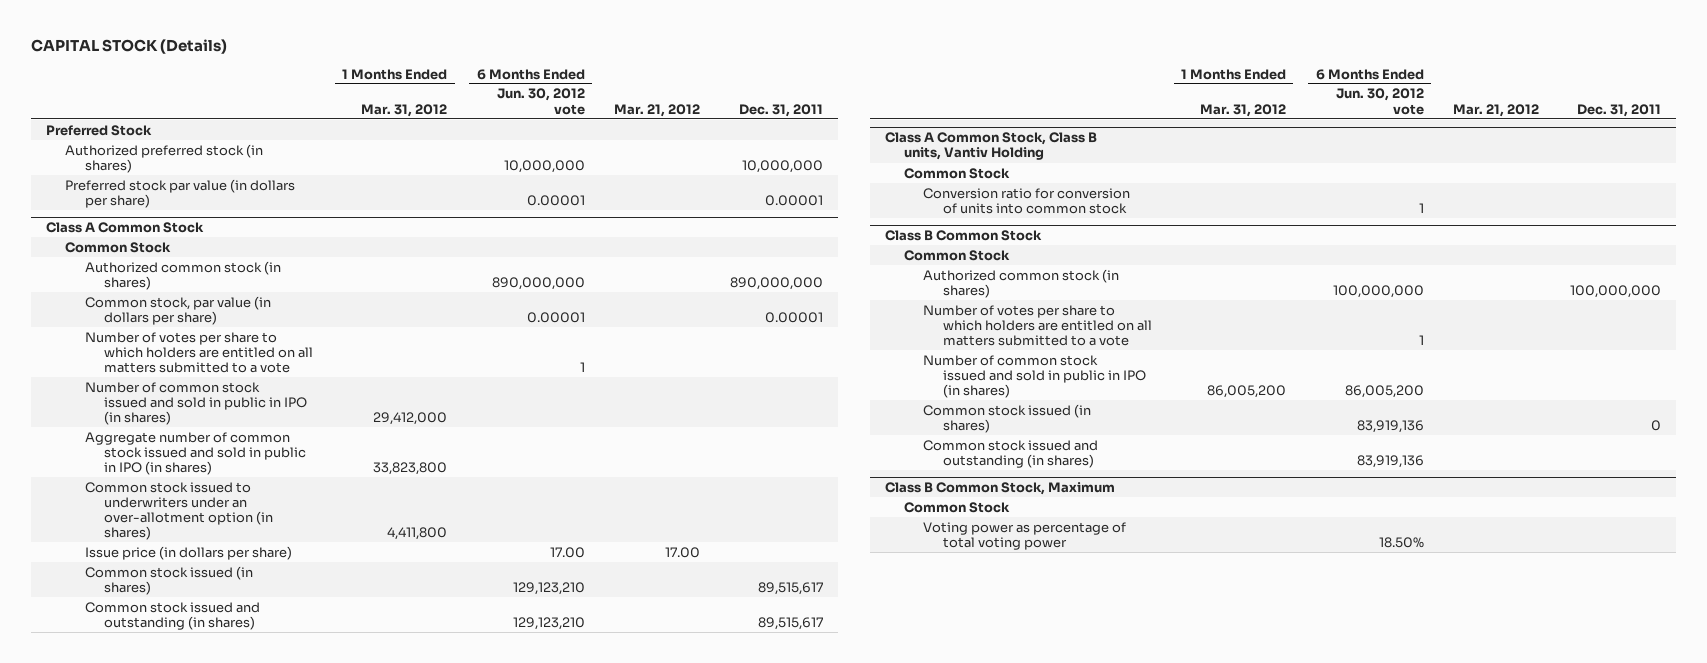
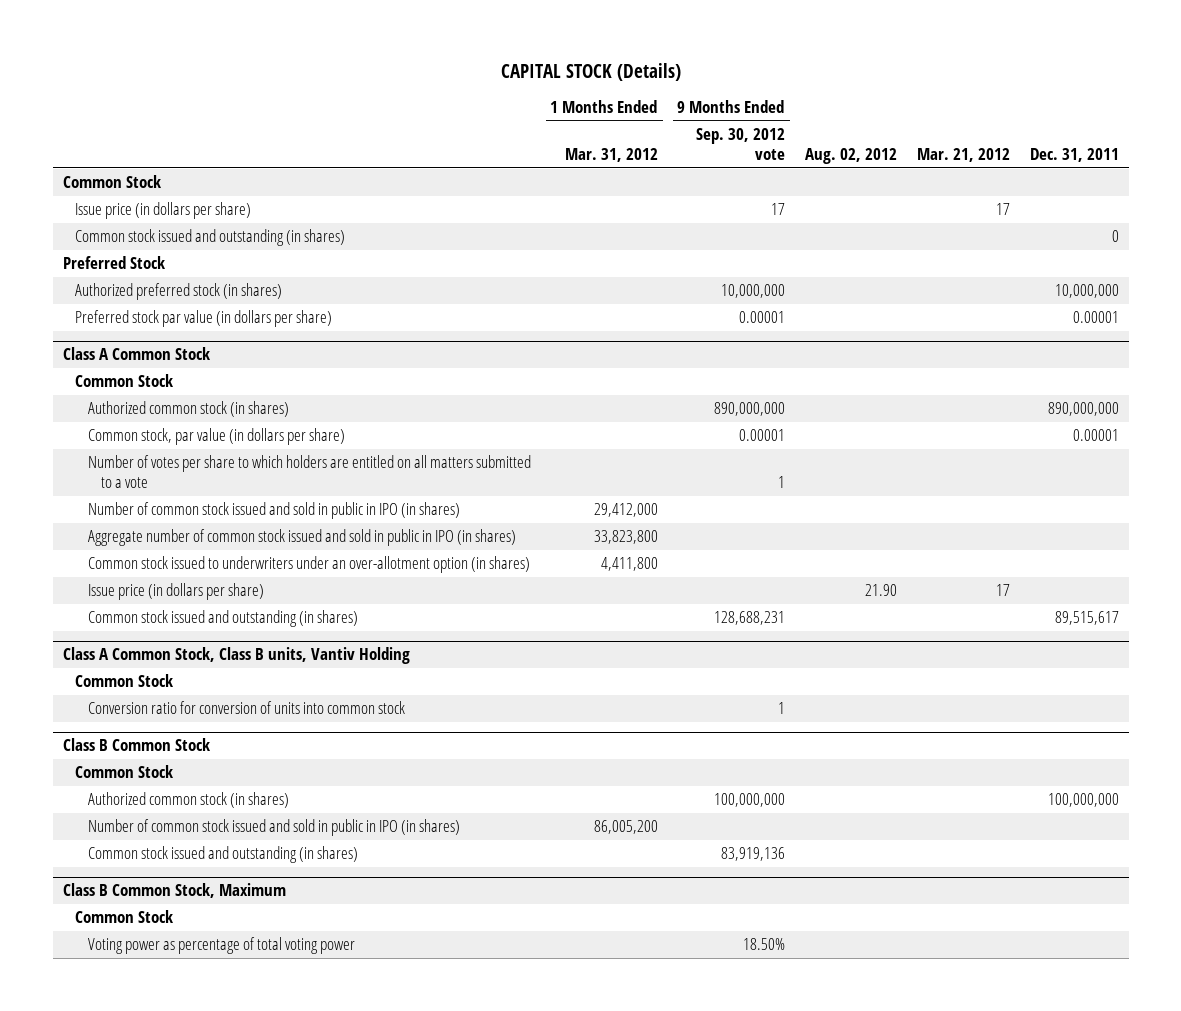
- | 1 Months Ended Mar. 31, 2012 | 6 Months Ended Jun. 30, 2012 vote | Mar. 21, 2012 | Dec. 31, 2011
+ | 1 Months Ended Mar. 31, 2012 | 9 Months Ended Sep. 30, 2012 vote | Aug. 02, 2012 | Mar. 21, 2012 | Dec. 31, 2011
+ Common Stock
+ Issue price (in dollars per share) | | 17 | | 17 |
+ Common stock issued and outstanding (in shares) | | | | | 0
@ Class A Common Stock
- Issue price (in dollars per share) | | 17.00 | 17.00 |
- Common stock issued (in shares) | | 129,123,210 | | 89,515,617
+ Issue price (in dollars per share) | | | 21.90 | 17 |
@ Class B Common Stock
- Number of votes per share to which holders are entitled on all matters submitted to a vote | | 1 | |
- Common stock issued (in shares) | | 83,919,136 | | 0

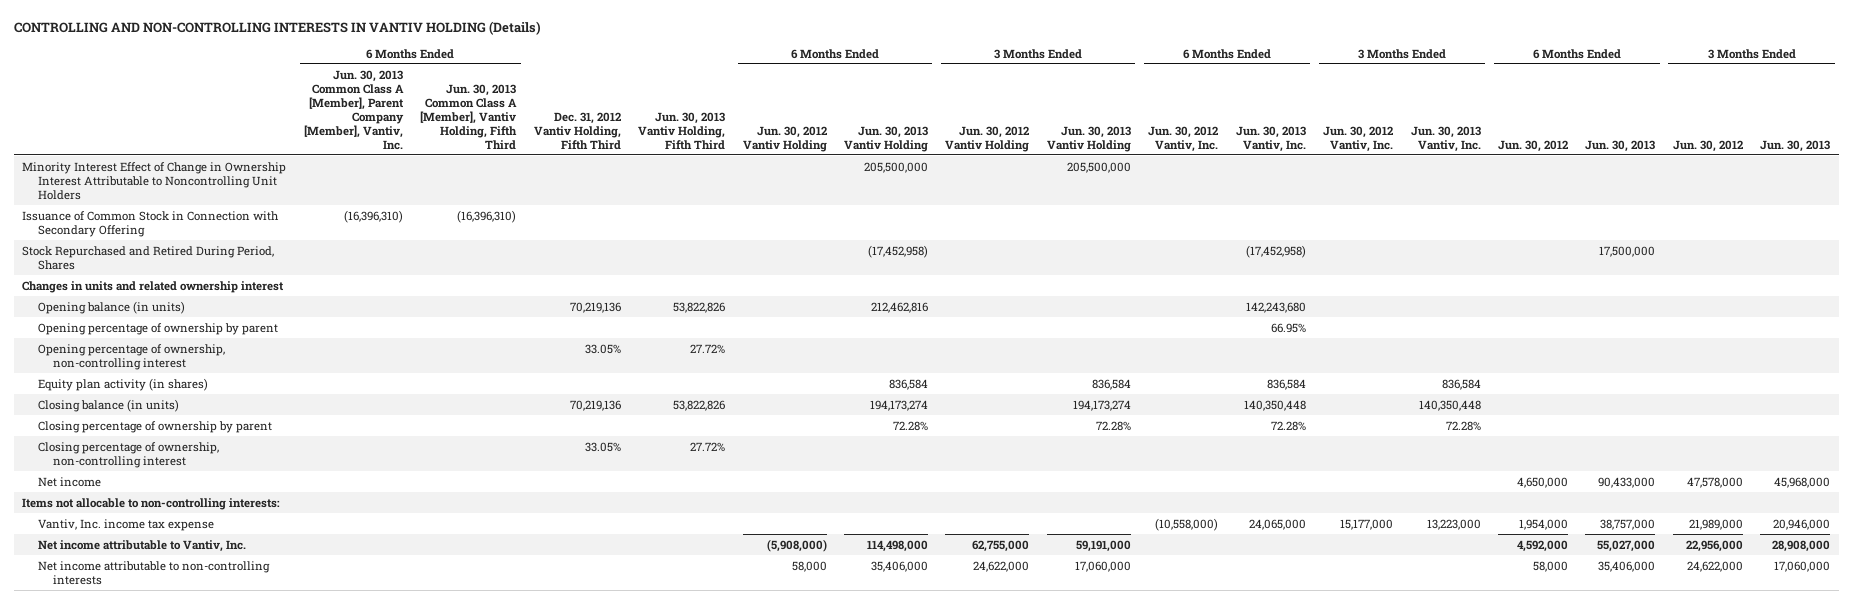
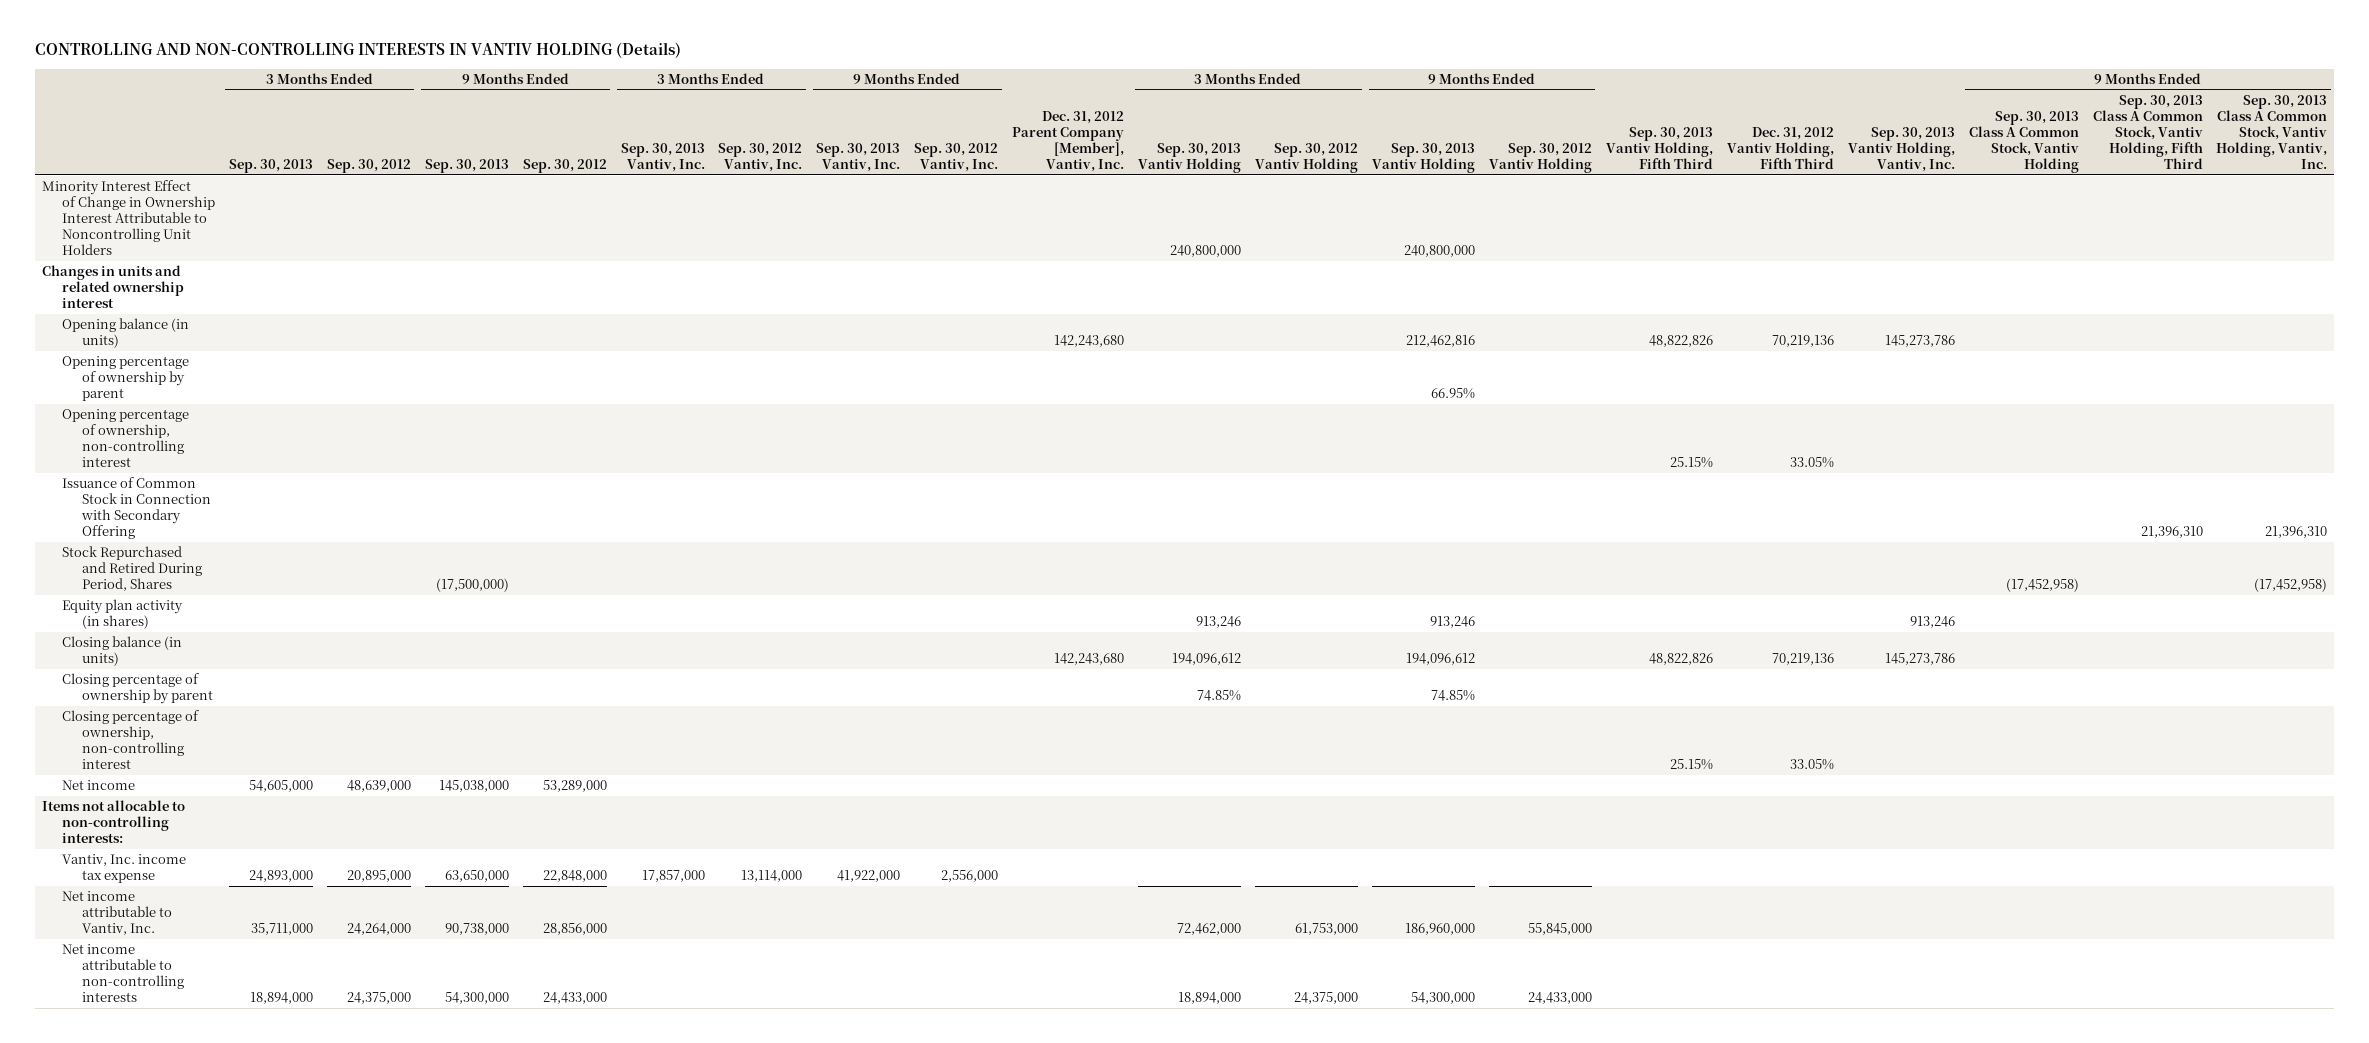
- | 6 Months Ended Jun. 30, 2013 Common Class A [Member], Parent Company [Member], Vantiv, Inc. | 6 Months Ended Jun. 30, 2013 Common Class A [Member], Vantiv Holding, Fifth Third | Dec. 31, 2012 Vantiv Holding, Fifth Third | Jun. 30, 2013 Vantiv Holding, Fifth Third | 6 Months Ended Jun. 30, 2012 Vantiv Holding | 6 Months Ended Jun. 30, 2013 Vantiv Holding | 3 Months Ended Jun. 30, 2012 Vantiv Holding | 3 Months Ended Jun. 30, 2013 Vantiv Holding | 6 Months Ended Jun. 30, 2012 Vantiv, Inc. | 6 Months Ended Jun. 30, 2013 Vantiv, Inc. | 3 Months Ended Jun. 30, 2012 Vantiv, Inc. | 3 Months Ended Jun. 30, 2013 Vantiv, Inc. | 6 Months Ended Jun. 30, 2012 | 6 Months Ended Jun. 30, 2013 | 3 Months Ended Jun. 30, 2012 | 3 Months Ended Jun. 30, 2013
+ | 3 Months Ended Sep. 30, 2013 | 3 Months Ended Sep. 30, 2012 | 9 Months Ended Sep. 30, 2013 | 9 Months Ended Sep. 30, 2012 | 3 Months Ended Sep. 30, 2013 Vantiv, Inc. | 3 Months Ended Sep. 30, 2012 Vantiv, Inc. | 9 Months Ended Sep. 30, 2013 Vantiv, Inc. | 9 Months Ended Sep. 30, 2012 Vantiv, Inc. | Dec. 31, 2012 Parent Company [Member], Vantiv, Inc. | 3 Months Ended Sep. 30, 2013 Vantiv Holding | 3 Months Ended Sep. 30, 2012 Vantiv Holding | 9 Months Ended Sep. 30, 2013 Vantiv Holding | 9 Months Ended Sep. 30, 2012 Vantiv Holding | Sep. 30, 2013 Vantiv Holding, Fifth Third | Dec. 31, 2012 Vantiv Holding, Fifth Third | Sep. 30, 2013 Vantiv Holding, Vantiv, Inc. | 9 Months Ended Sep. 30, 2013 Class A Common Stock, Vantiv Holding | 9 Months Ended Sep. 30, 2013 Class A Common Stock, Vantiv Holding, Fifth Third | 9 Months Ended Sep. 30, 2013 Class A Common Stock, Vantiv Holding, Vantiv, Inc.
moved down: Issuance of Common Stock in Connection with Secondary Offering | | | | | | | | | | | | | | | | | | 21,396,310 | 21,396,310
moved down: Stock Repurchased and Retired During Period, Shares | | | (17,500,000) | | | | | | | | | | | | | | (17,452,958) | | (17,452,958)

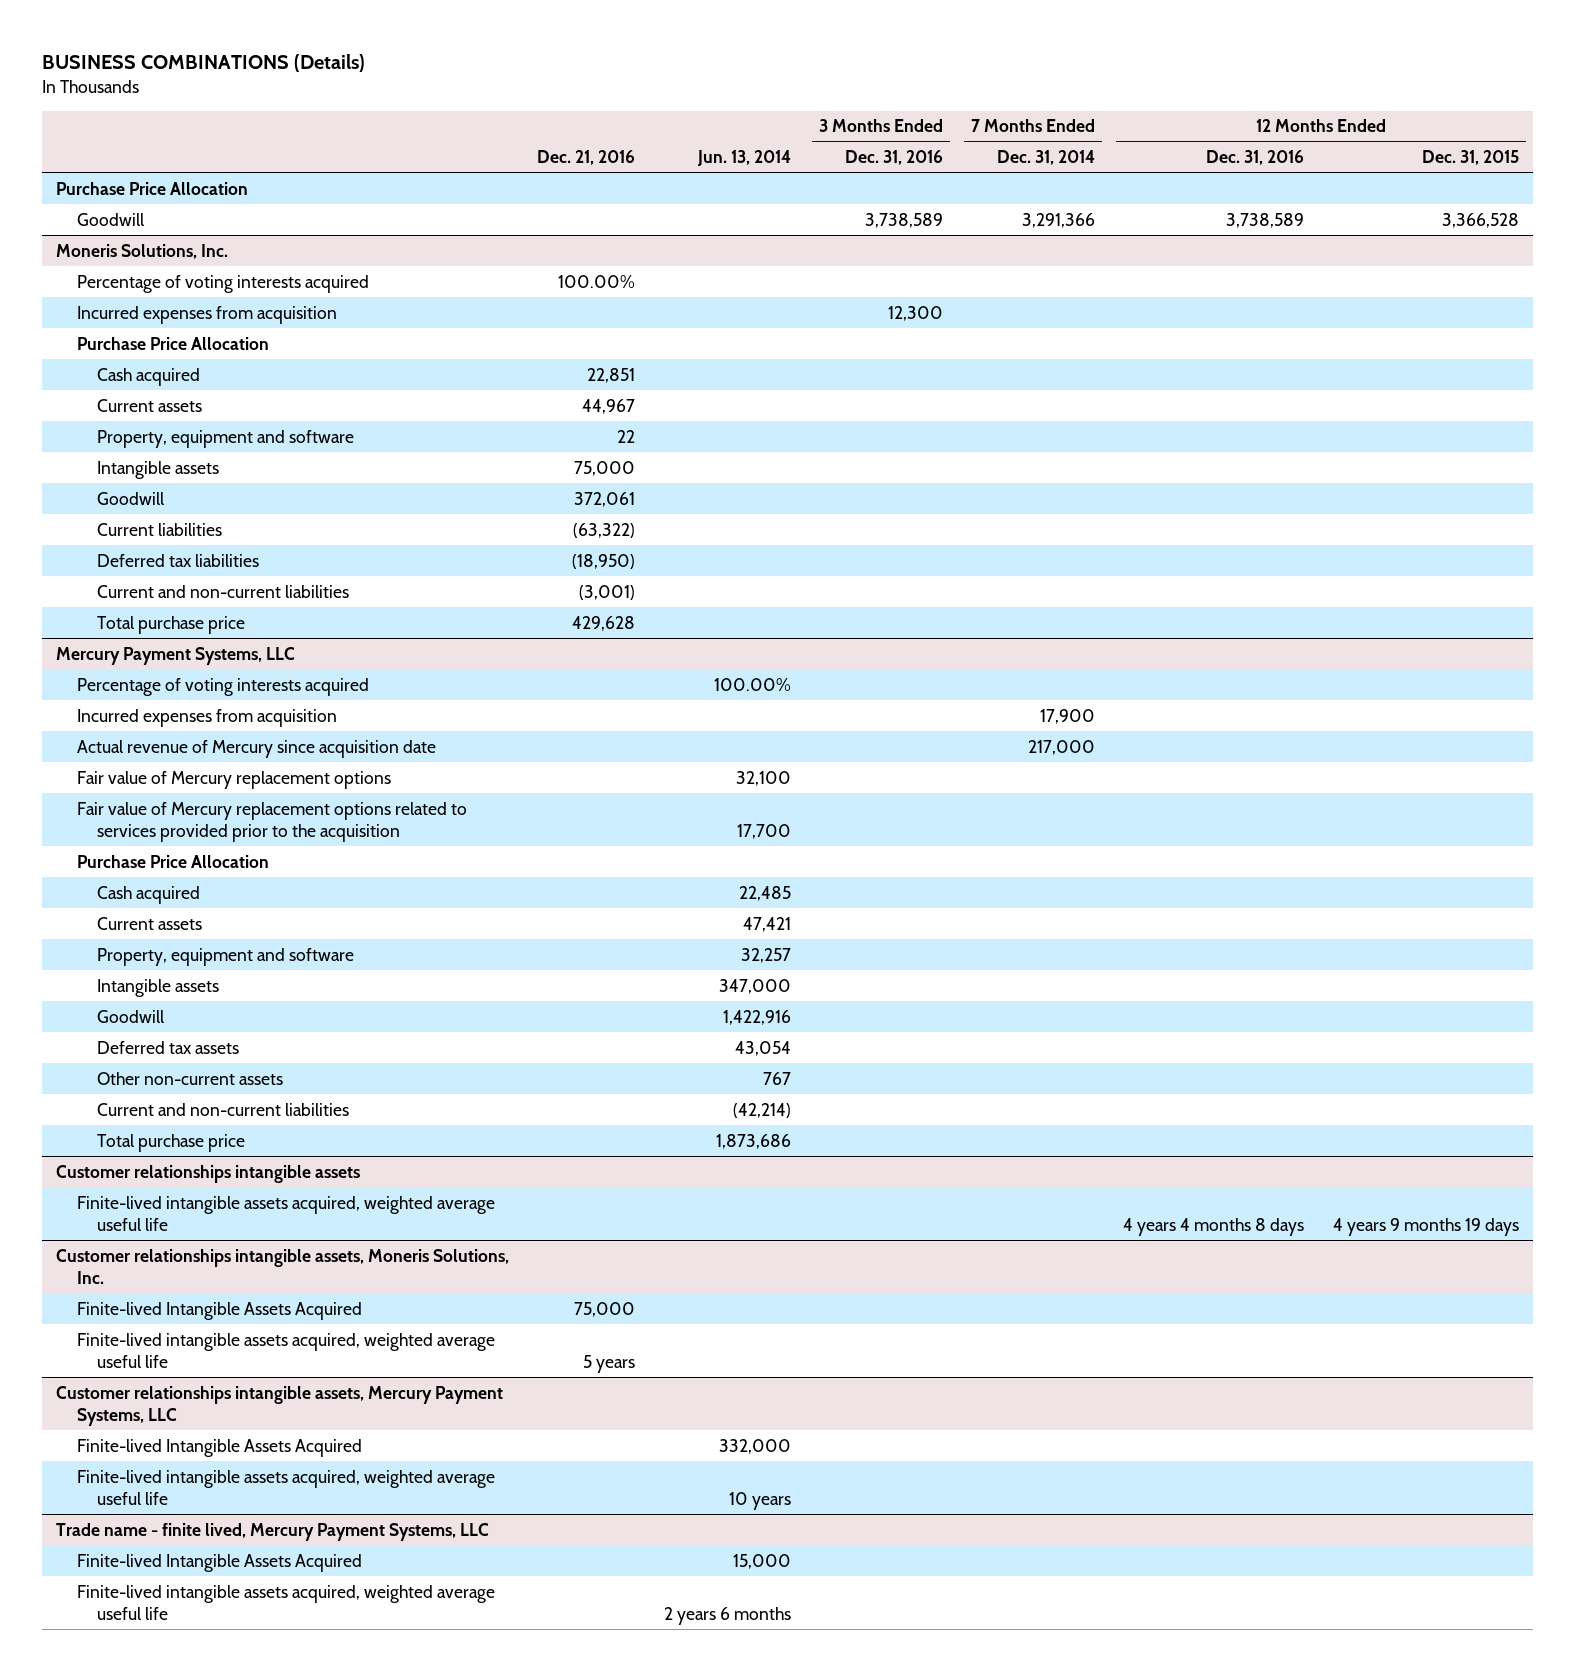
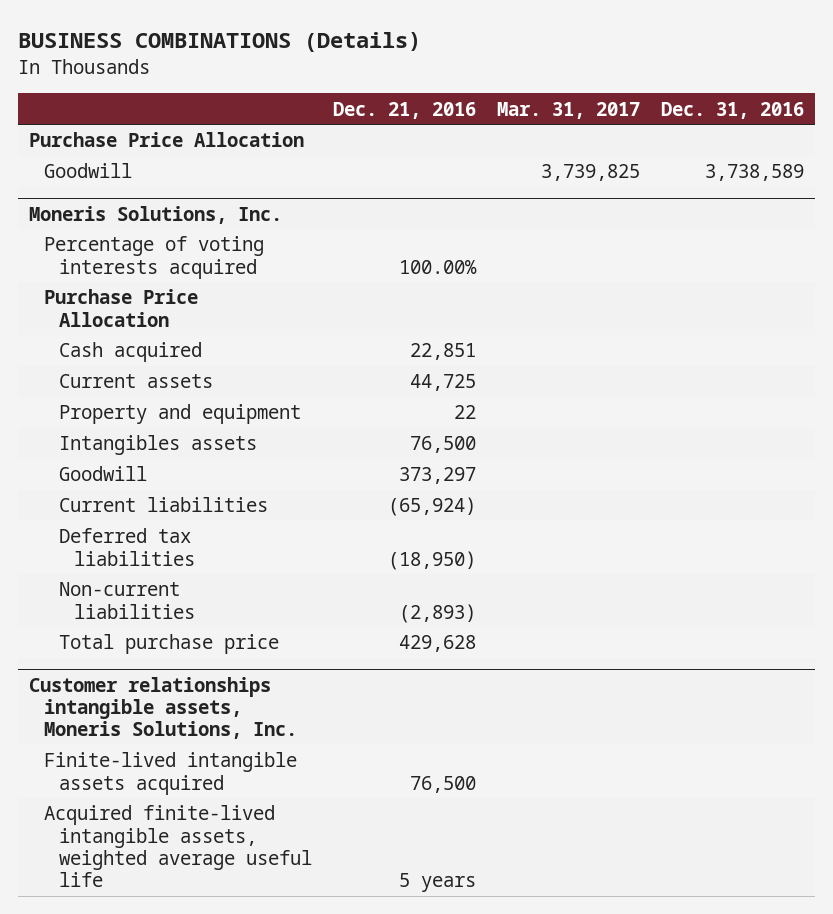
- | Dec. 21, 2016 | Jun. 13, 2014 | 3 Months Ended Dec. 31, 2016 | 7 Months Ended Dec. 31, 2014 | 12 Months Ended Dec. 31, 2016 | 12 Months Ended Dec. 31, 2015
+ | Dec. 21, 2016 | Mar. 31, 2017 | Dec. 31, 2016
@ Moneris Solutions, Inc.
- Incurred expenses from acquisition | | | 12,300 | | |
- Current assets | 44,967 | | | | |
- Property, equipment and software | 22 | | | | |
- Intangible assets | 75,000 | | | | |
- Goodwill | 372,061 | | | | |
- Current liabilities | (63,322) | | | | |
+ Current assets | 44,725 | |
+ Property and equipment | 22 | |
+ Intangibles assets | 76,500 | |
+ Goodwill | 373,297 | |
+ Current liabilities | (65,924) | |
- Current and non-current liabilities | (3,001) | | | | |
+ Non-current liabilities | (2,893) | |
- Mercury Payment Systems, LLC
- Percentage of voting interests acquired | | 100.00% | | | |
- Incurred expenses from acquisition | | | | 17,900 | |
- Actual revenue of Mercury since acquisition date | | | | 217,000 | |
- Fair value of Mercury replacement options | | 32,100 | | | |
- Fair value of Mercury replacement options related to services provided prior to the acquisition | | 17,700 | | | |
- Purchase Price Allocation
- Cash acquired | | 22,485 | | | |
- Current assets | | 47,421 | | | |
- Property, equipment and software | | 32,257 | | | |
- Intangible assets | | 347,000 | | | |
- Goodwill | | 1,422,916 | | | |
- Deferred tax assets | | 43,054 | | | |
- Other non-current assets | | 767 | | | |
- Current and non-current liabilities | | (42,214) | | | |
- Total purchase price | | 1,873,686 | | | |
- Customer relationships intangible assets
- Finite-lived intangible assets acquired, weighted average useful life | | | | | 4 years 4 months 8 days | 4 years 9 months 19 days
@ Customer relationships intangible assets, Moneris Solutions, Inc.
- Finite-lived Intangible Assets Acquired | 75,000 | | | | |
- Finite-lived intangible assets acquired, weighted average useful life | 5 years | | | | |
- Customer relationships intangible assets, Mercury Payment Systems, LLC
- Finite-lived Intangible Assets Acquired | | 332,000 | | | |
- Finite-lived intangible assets acquired, weighted average useful life | | 10 years | | | |
- Trade name - finite lived, Mercury Payment Systems, LLC
- Finite-lived Intangible Assets Acquired | | 15,000 | | | |
- Finite-lived intangible assets acquired, weighted average useful life | | 2 years 6 months | | | |
@ Customer relationships intangible assets, Moneris Solutions, Inc.
+ Finite-lived intangible assets acquired | 76,500 | |
+ Acquired finite-lived intangible assets, weighted average useful life | 5 years | |

